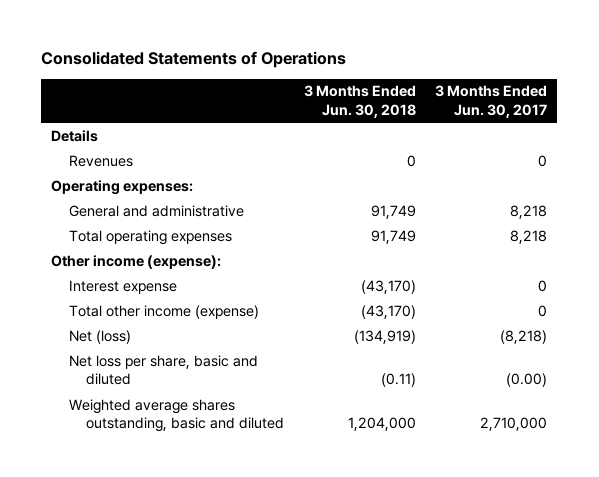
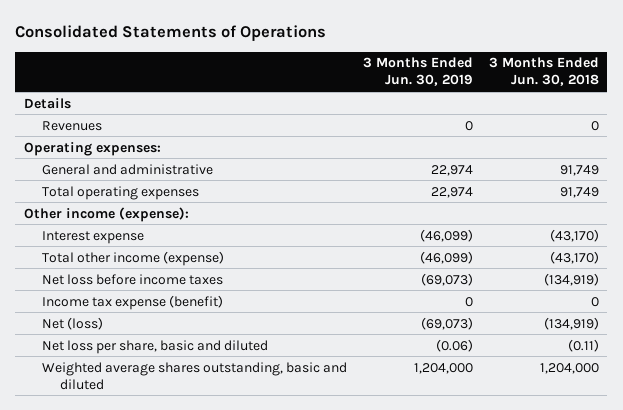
- | 3 Months Ended Jun. 30, 2018 | 3 Months Ended Jun. 30, 2017
+ | 3 Months Ended Jun. 30, 2019 | 3 Months Ended Jun. 30, 2018
+ Net loss before income taxes | (69,073) | (134,919)
+ Income tax expense (benefit) | 0 | 0

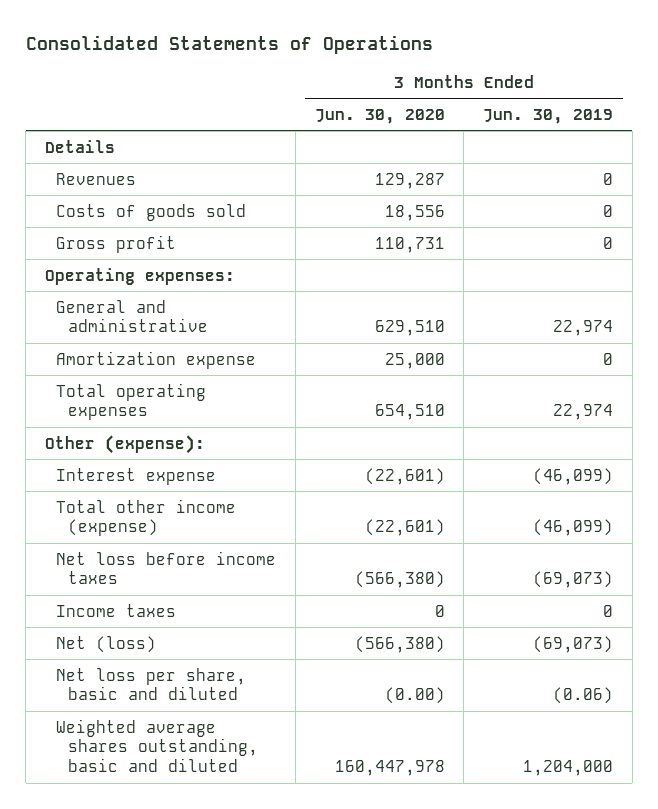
- | 3 Months Ended Jun. 30, 2019 | 3 Months Ended Jun. 30, 2018
+ | 3 Months Ended Jun. 30, 2020 | 3 Months Ended Jun. 30, 2019
+ Costs of goods sold | 18,556 | 0
+ Gross profit | 110,731 | 0
+ Amortization expense | 25,000 | 0
- Other income (expense):
+ Other (expense):
- Income tax expense (benefit) | 0 | 0
+ Income taxes | 0 | 0

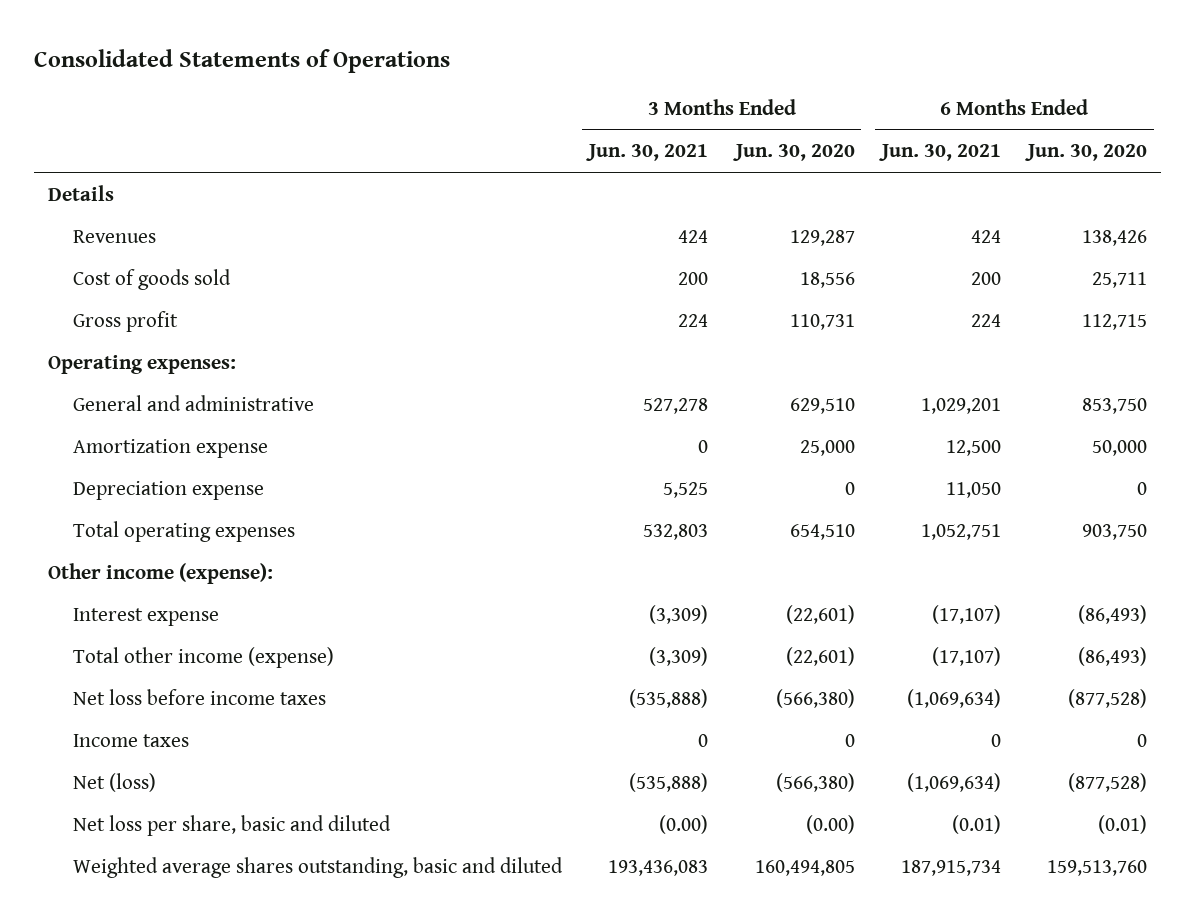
- | 3 Months Ended Jun. 30, 2020 | 3 Months Ended Jun. 30, 2019
+ | 3 Months Ended Jun. 30, 2021 | 3 Months Ended Jun. 30, 2020 | 6 Months Ended Jun. 30, 2021 | 6 Months Ended Jun. 30, 2020
- Costs of goods sold | 18,556 | 0
+ Cost of goods sold | 200 | 18,556 | 200 | 25,711
+ Depreciation expense | 5,525 | 0 | 11,050 | 0
- Other (expense):
+ Other income (expense):
- Weighted average shares outstanding, basic and diluted | 160,447,978 | 1,204,000
+ Weighted average shares outstanding, basic and diluted | 193,436,083 | 160,494,805 | 187,915,734 | 159,513,760

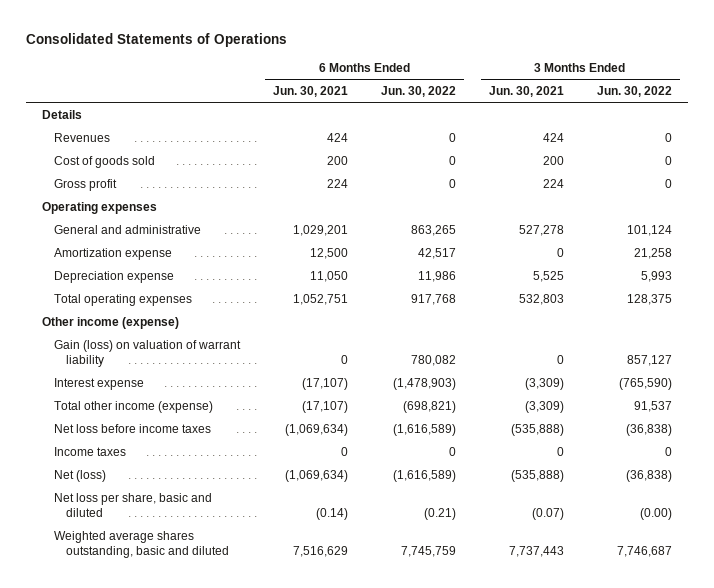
- | 3 Months Ended Jun. 30, 2021 | 3 Months Ended Jun. 30, 2020 | 6 Months Ended Jun. 30, 2021 | 6 Months Ended Jun. 30, 2020
+ | 6 Months Ended Jun. 30, 2021 | 6 Months Ended Jun. 30, 2022 | 3 Months Ended Jun. 30, 2021 | 3 Months Ended Jun. 30, 2022
- Operating expenses:
+ Operating expenses
- Other income (expense):
+ Other income (expense)
+ Gain (loss) on valuation of warrant liability | 0 | 780,082 | 0 | 857,127
- Net loss per share, basic and diluted | (0.00) | (0.00) | (0.01) | (0.01)
- Weighted average shares outstanding, basic and diluted | 193,436,083 | 160,494,805 | 187,915,734 | 159,513,760
+ Net loss per share, basic and diluted | (0.14) | (0.21) | (0.07) | (0.00)
+ Weighted average shares outstanding, basic and diluted | 7,516,629 | 7,745,759 | 7,737,443 | 7,746,687

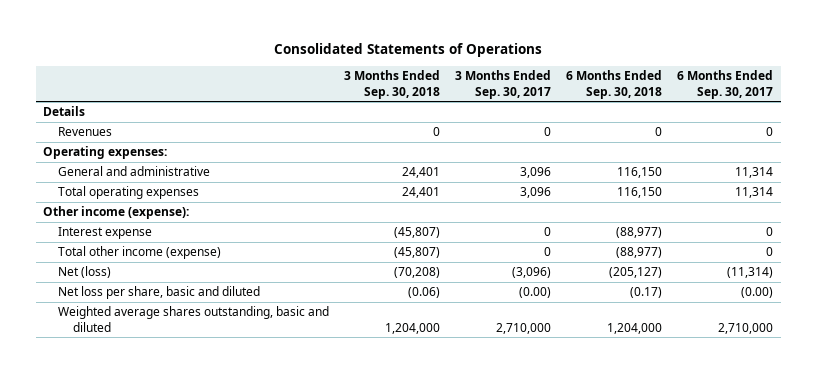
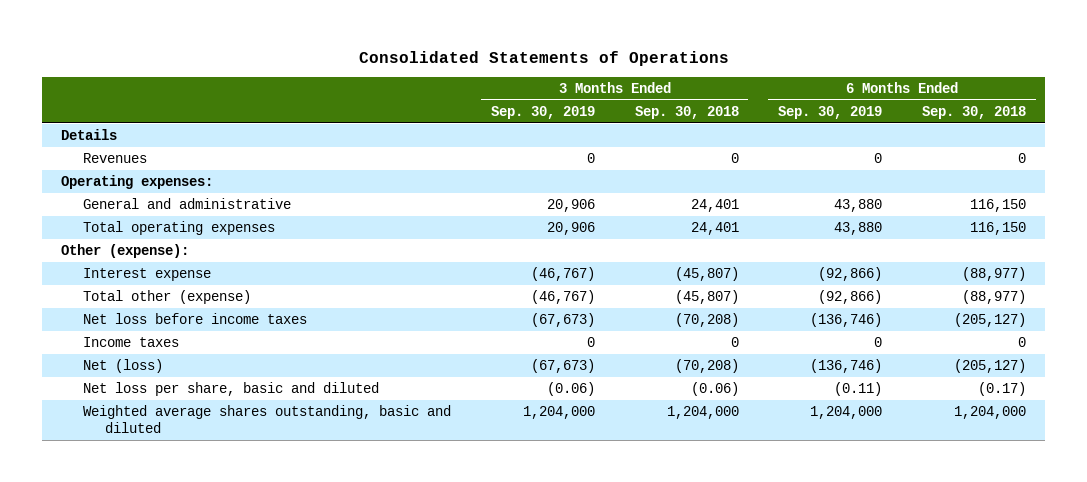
- | 3 Months Ended Sep. 30, 2018 | 3 Months Ended Sep. 30, 2017 | 6 Months Ended Sep. 30, 2018 | 6 Months Ended Sep. 30, 2017
+ | 3 Months Ended Sep. 30, 2019 | 3 Months Ended Sep. 30, 2018 | 6 Months Ended Sep. 30, 2019 | 6 Months Ended Sep. 30, 2018
- Other income (expense):
+ Other (expense):
- Total other income (expense) | (45,807) | 0 | (88,977) | 0
+ Total other (expense) | (46,767) | (45,807) | (92,866) | (88,977)
+ Net loss before income taxes | (67,673) | (70,208) | (136,746) | (205,127)
+ Income taxes | 0 | 0 | 0 | 0

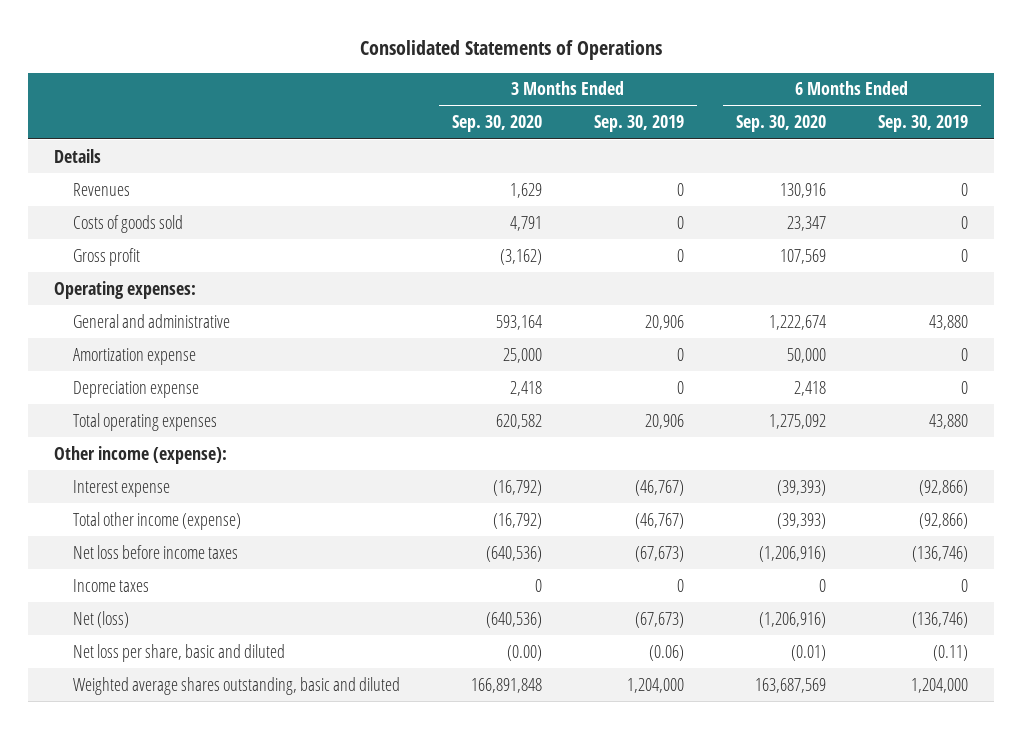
- | 3 Months Ended Sep. 30, 2019 | 3 Months Ended Sep. 30, 2018 | 6 Months Ended Sep. 30, 2019 | 6 Months Ended Sep. 30, 2018
+ | 3 Months Ended Sep. 30, 2020 | 3 Months Ended Sep. 30, 2019 | 6 Months Ended Sep. 30, 2020 | 6 Months Ended Sep. 30, 2019
+ Costs of goods sold | 4,791 | 0 | 23,347 | 0
+ Gross profit | (3,162) | 0 | 107,569 | 0
+ Amortization expense | 25,000 | 0 | 50,000 | 0
+ Depreciation expense | 2,418 | 0 | 2,418 | 0
- Other (expense):
+ Other income (expense):
- Total other (expense) | (46,767) | (45,807) | (92,866) | (88,977)
+ Total other income (expense) | (16,792) | (46,767) | (39,393) | (92,866)

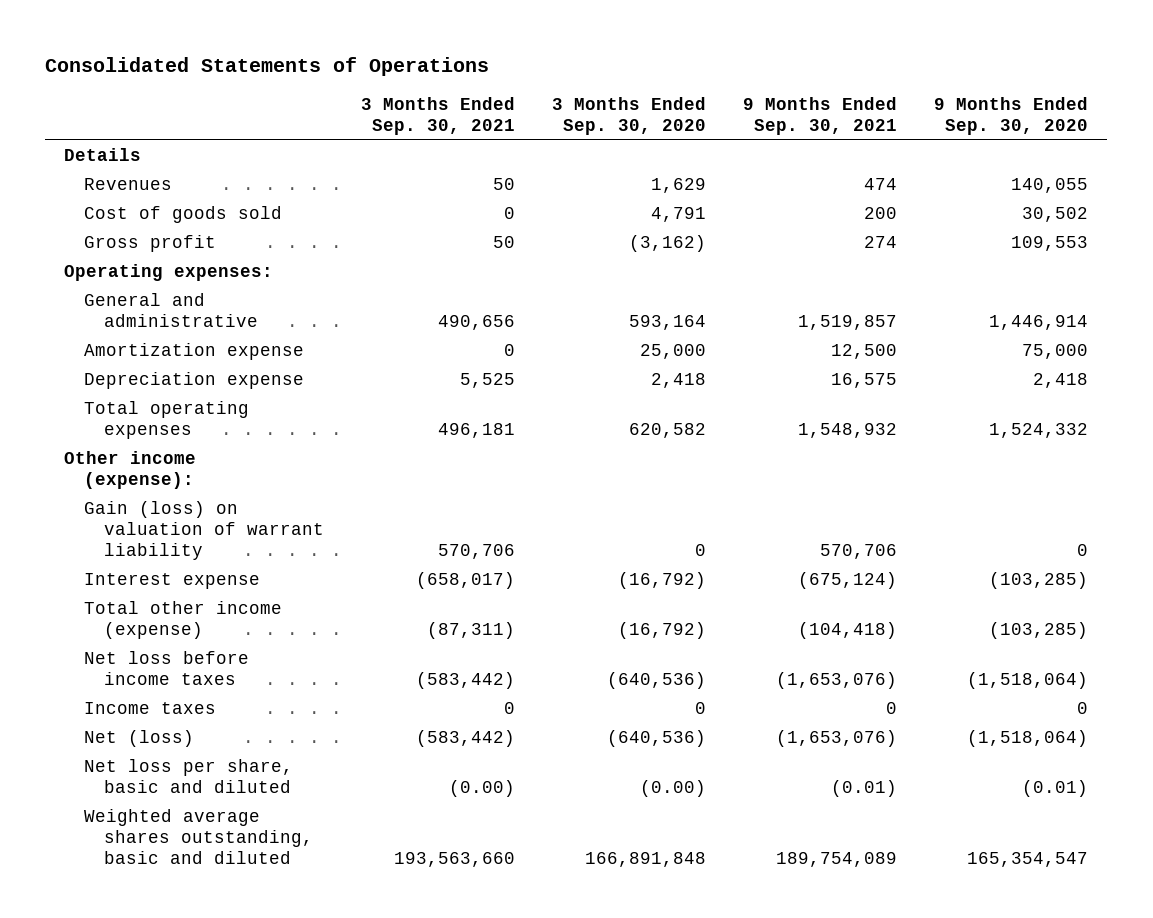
- | 3 Months Ended Sep. 30, 2020 | 3 Months Ended Sep. 30, 2019 | 6 Months Ended Sep. 30, 2020 | 6 Months Ended Sep. 30, 2019
+ | 3 Months Ended Sep. 30, 2021 | 3 Months Ended Sep. 30, 2020 | 9 Months Ended Sep. 30, 2021 | 9 Months Ended Sep. 30, 2020
- Costs of goods sold | 4,791 | 0 | 23,347 | 0
+ Cost of goods sold | 0 | 4,791 | 200 | 30,502
+ Gain (loss) on valuation of warrant liability | 570,706 | 0 | 570,706 | 0

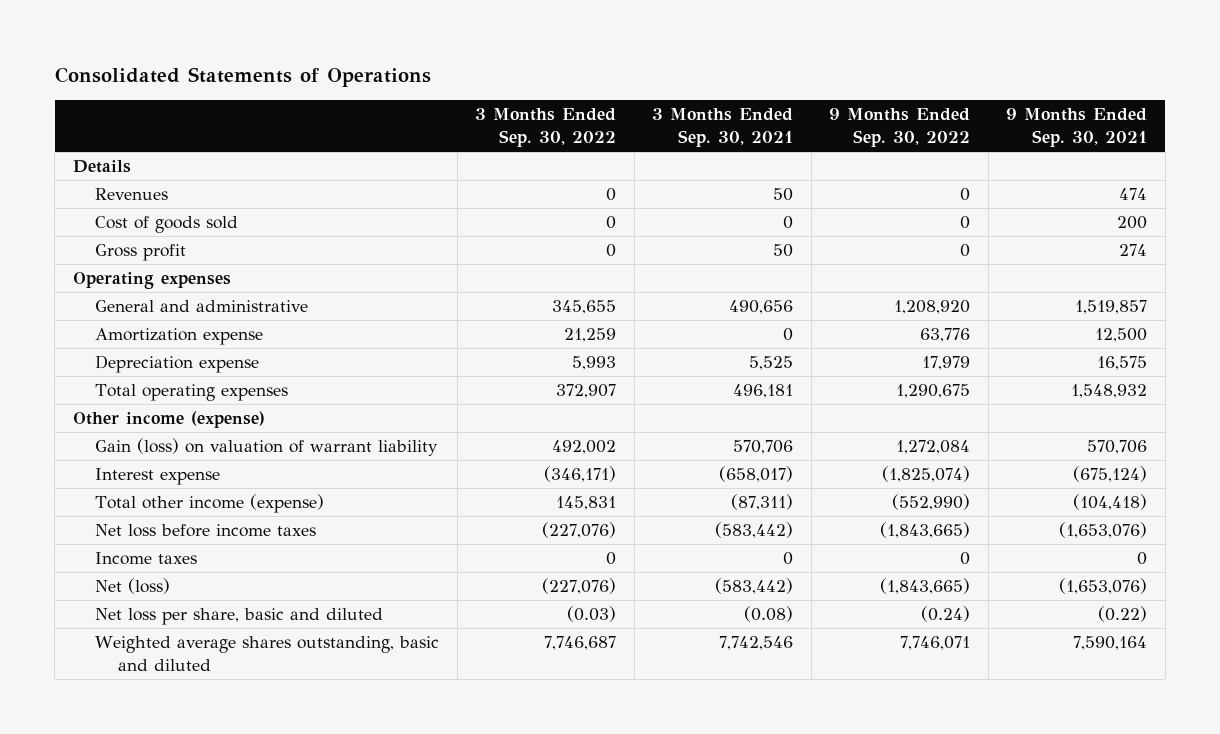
- | 3 Months Ended Sep. 30, 2021 | 3 Months Ended Sep. 30, 2020 | 9 Months Ended Sep. 30, 2021 | 9 Months Ended Sep. 30, 2020
+ | 3 Months Ended Sep. 30, 2022 | 3 Months Ended Sep. 30, 2021 | 9 Months Ended Sep. 30, 2022 | 9 Months Ended Sep. 30, 2021
- Operating expenses:
+ Operating expenses
- Other income (expense):
+ Other income (expense)
- Net loss per share, basic and diluted | (0.00) | (0.00) | (0.01) | (0.01)
- Weighted average shares outstanding, basic and diluted | 193,563,660 | 166,891,848 | 189,754,089 | 165,354,547
+ Net loss per share, basic and diluted | (0.03) | (0.08) | (0.24) | (0.22)
+ Weighted average shares outstanding, basic and diluted | 7,746,687 | 7,742,546 | 7,746,071 | 7,590,164

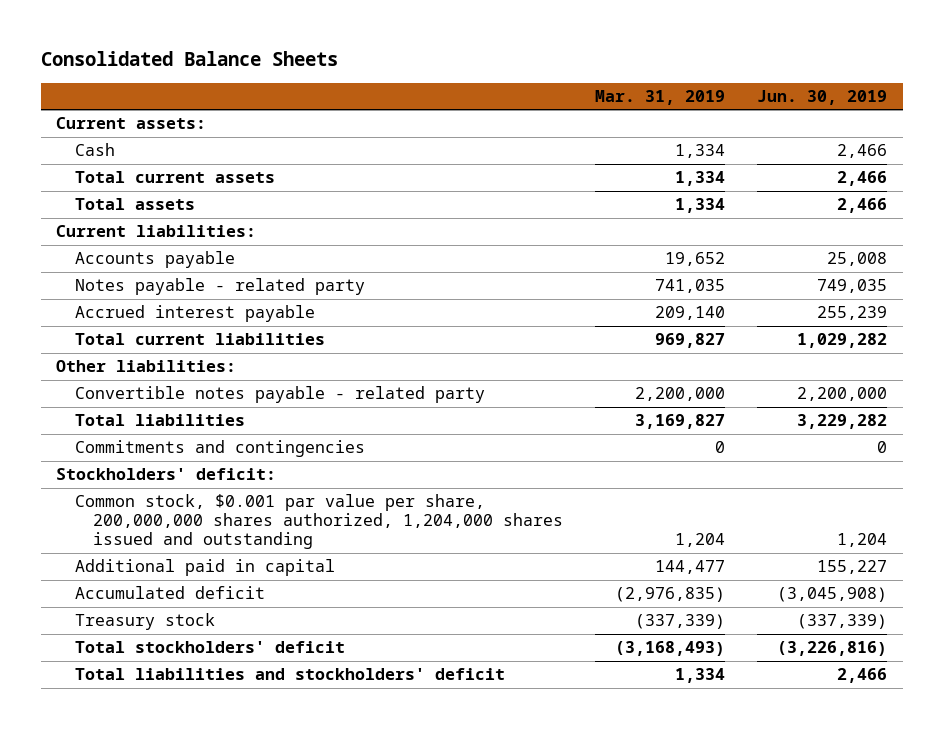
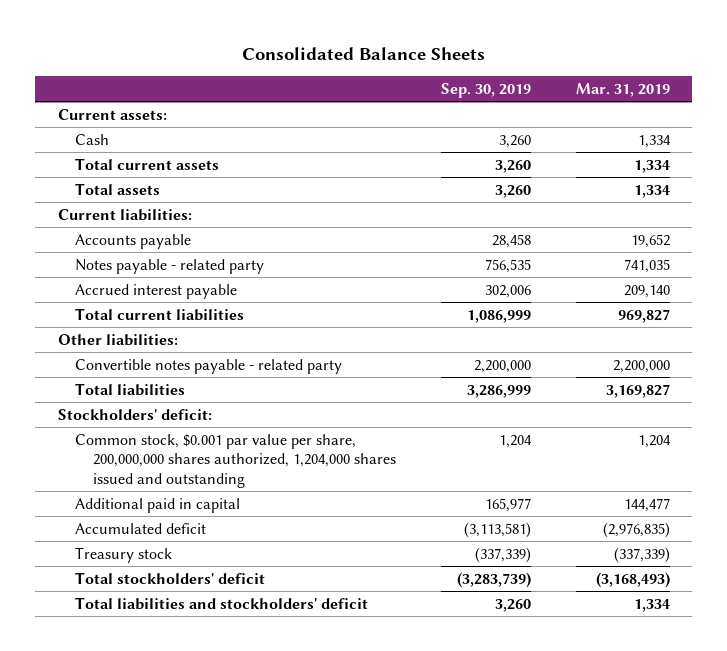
- | Mar. 31, 2019 | Jun. 30, 2019
+ | Sep. 30, 2019 | Mar. 31, 2019
- Commitments and contingencies | 0 | 0

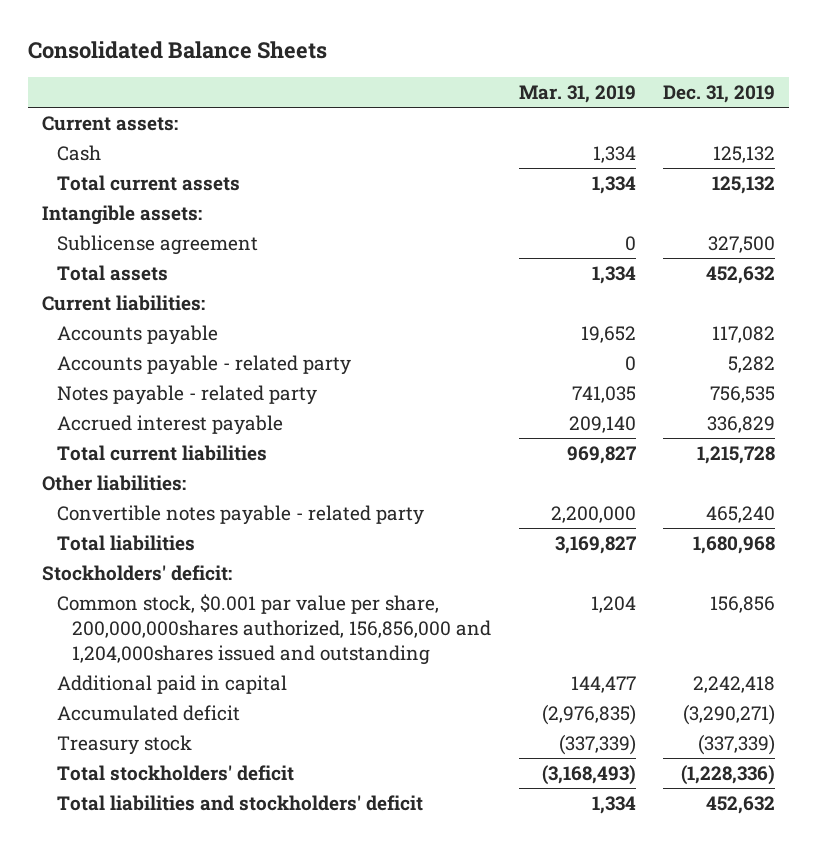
- | Sep. 30, 2019 | Mar. 31, 2019
+ | Mar. 31, 2019 | Dec. 31, 2019
+ Intangible assets:
+ Sublicense agreement | 0 | 327,500
+ Accounts payable - related party | 0 | 5,282
- Common stock, $0.001 par value per share, 200,000,000 shares authorized, 1,204,000 shares issued and outstanding | 1,204 | 1,204
+ Common stock, $0.001 par value per share, 200,000,000shares authorized, 156,856,000 and 1,204,000shares issued and outstanding | 1,204 | 156,856

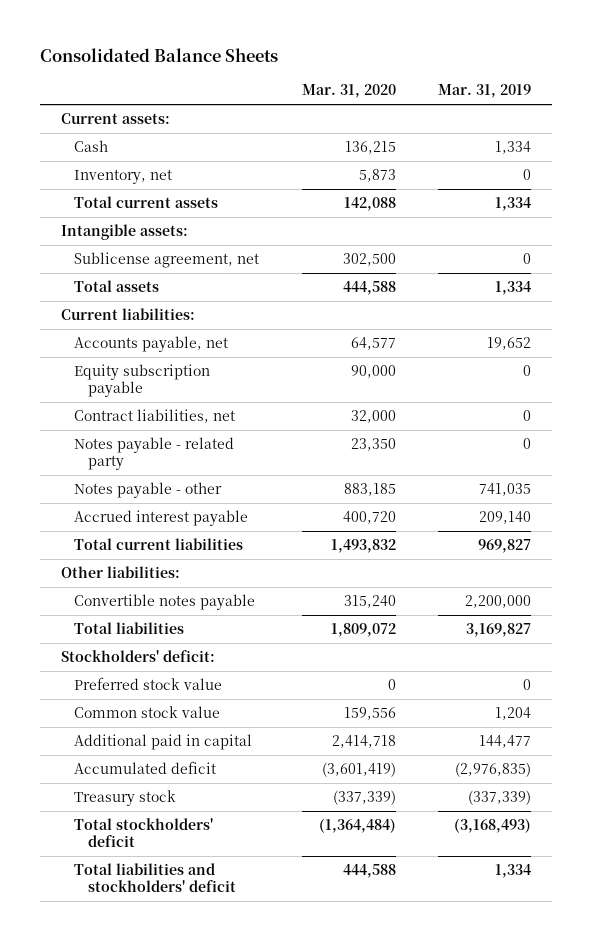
- | Mar. 31, 2019 | Dec. 31, 2019
+ | Mar. 31, 2020 | Mar. 31, 2019
+ Inventory, net | 5,873 | 0
- Sublicense agreement | 0 | 327,500
+ Sublicense agreement, net | 302,500 | 0
- Accounts payable | 19,652 | 117,082
- Accounts payable - related party | 0 | 5,282
- Notes payable - related party | 741,035 | 756,535
+ Accounts payable, net | 64,577 | 19,652
+ Equity subscription payable | 90,000 | 0
+ Contract liabilities, net | 32,000 | 0
+ Notes payable - related party | 23,350 | 0
+ Notes payable - other | 883,185 | 741,035
- Convertible notes payable - related party | 2,200,000 | 465,240
+ Convertible notes payable | 315,240 | 2,200,000
- Common stock, $0.001 par value per share, 200,000,000shares authorized, 156,856,000 and 1,204,000shares issued and outstanding | 1,204 | 156,856
+ Preferred stock value | 0 | 0
+ Common stock value | 159,556 | 1,204

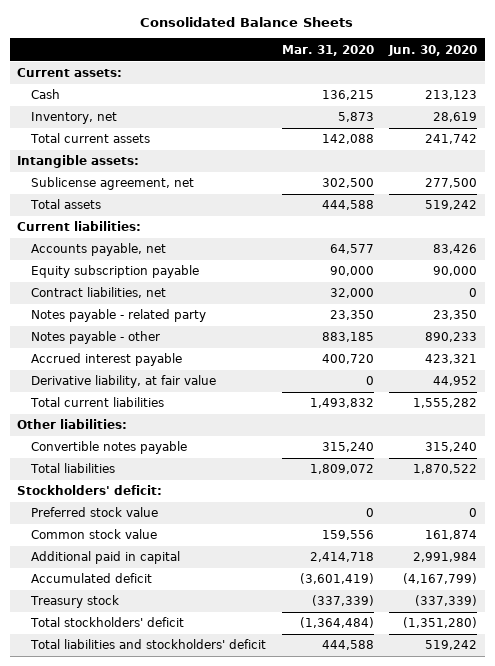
- | Mar. 31, 2020 | Mar. 31, 2019
+ | Mar. 31, 2020 | Jun. 30, 2020
+ Derivative liability, at fair value | 0 | 44,952

